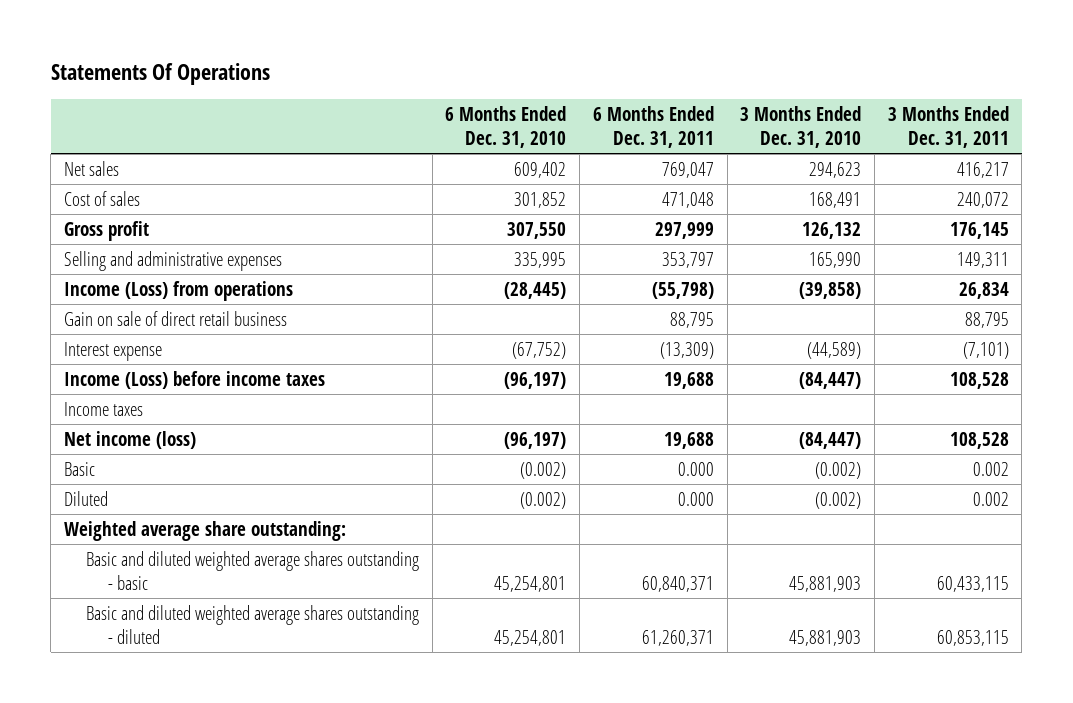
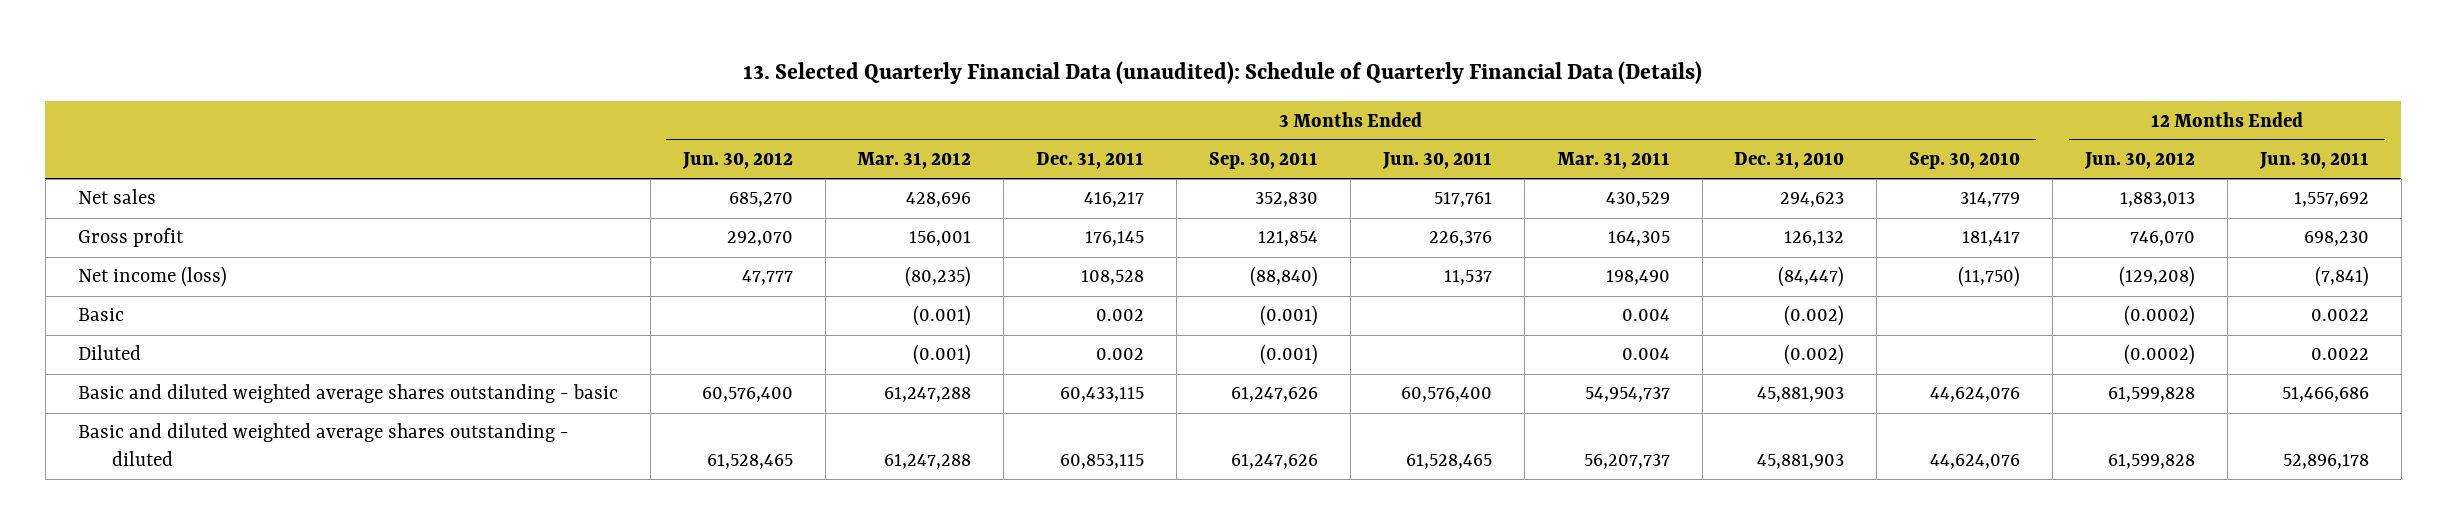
- Statements Of Operations
+ 13. Selected Quarterly Financial Data (unaudited): Schedule of Quarterly Financial Data (Details)
- | 6 Months Ended Dec. 31, 2010 | 6 Months Ended Dec. 31, 2011 | 3 Months Ended Dec. 31, 2010 | 3 Months Ended Dec. 31, 2011
+ | 3 Months Ended Jun. 30, 2012 | 3 Months Ended Mar. 31, 2012 | 3 Months Ended Dec. 31, 2011 | 3 Months Ended Sep. 30, 2011 | 3 Months Ended Jun. 30, 2011 | 3 Months Ended Mar. 31, 2011 | 3 Months Ended Dec. 31, 2010 | 3 Months Ended Sep. 30, 2010 | 12 Months Ended Jun. 30, 2012 | 12 Months Ended Jun. 30, 2011
- Cost of sales | 301,852 | 471,048 | 168,491 | 240,072
- Selling and administrative expenses | 335,995 | 353,797 | 165,990 | 149,311
- Income (Loss) from operations | (28,445) | (55,798) | (39,858) | 26,834
- Gain on sale of direct retail business | | 88,795 | | 88,795
- Interest expense | (67,752) | (13,309) | (44,589) | (7,101)
- Income (Loss) before income taxes | (96,197) | 19,688 | (84,447) | 108,528
- Income taxes
- Weighted average share outstanding:

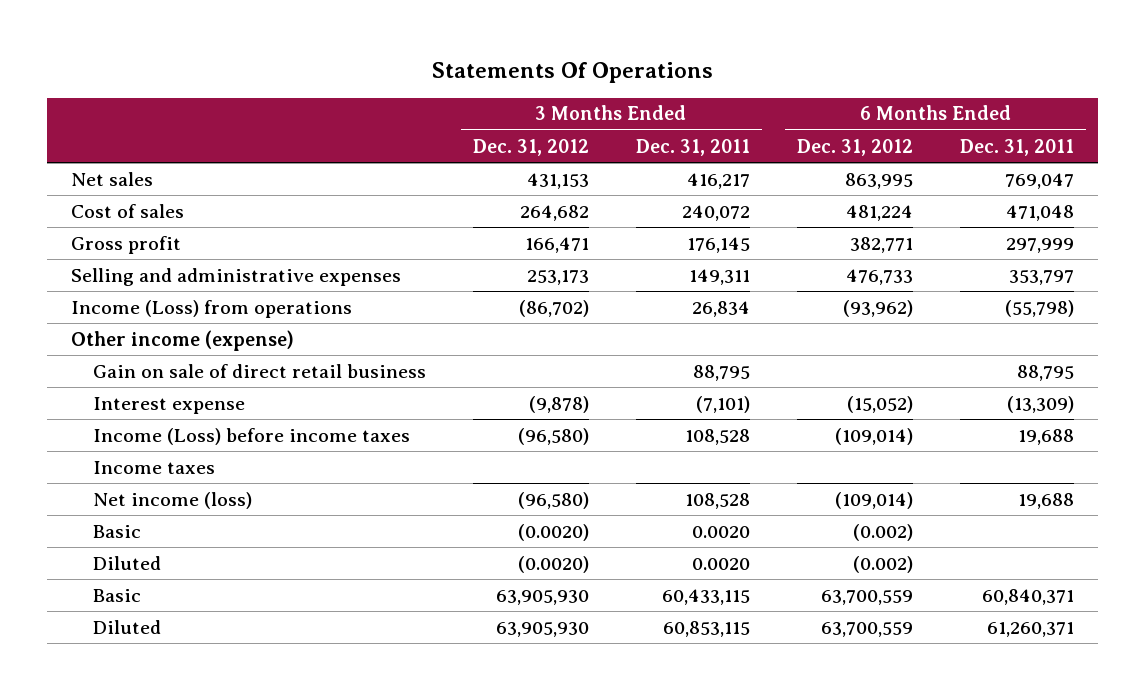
- 13. Selected Quarterly Financial Data (unaudited): Schedule of Quarterly Financial Data (Details)
+ Statements Of Operations
- | 3 Months Ended Jun. 30, 2012 | 3 Months Ended Mar. 31, 2012 | 3 Months Ended Dec. 31, 2011 | 3 Months Ended Sep. 30, 2011 | 3 Months Ended Jun. 30, 2011 | 3 Months Ended Mar. 31, 2011 | 3 Months Ended Dec. 31, 2010 | 3 Months Ended Sep. 30, 2010 | 12 Months Ended Jun. 30, 2012 | 12 Months Ended Jun. 30, 2011
+ | 3 Months Ended Dec. 31, 2012 | 3 Months Ended Dec. 31, 2011 | 6 Months Ended Dec. 31, 2012 | 6 Months Ended Dec. 31, 2011
+ Cost of sales | 264,682 | 240,072 | 481,224 | 471,048
+ Selling and administrative expenses | 253,173 | 149,311 | 476,733 | 353,797
+ Income (Loss) from operations | (86,702) | 26,834 | (93,962) | (55,798)
+ Other income (expense)
+ Gain on sale of direct retail business | | 88,795 | | 88,795
+ Interest expense | (9,878) | (7,101) | (15,052) | (13,309)
+ Income (Loss) before income taxes | (96,580) | 108,528 | (109,014) | 19,688
+ Income taxes
- Basic | | (0.001) | 0.002 | (0.001) | | 0.004 | (0.002) | | (0.0002) | 0.0022
- Diluted | | (0.001) | 0.002 | (0.001) | | 0.004 | (0.002) | | (0.0002) | 0.0022
- Basic and diluted weighted average shares outstanding - basic | 60,576,400 | 61,247,288 | 60,433,115 | 61,247,626 | 60,576,400 | 54,954,737 | 45,881,903 | 44,624,076 | 61,599,828 | 51,466,686
- Basic and diluted weighted average shares outstanding - diluted | 61,528,465 | 61,247,288 | 60,853,115 | 61,247,626 | 61,528,465 | 56,207,737 | 45,881,903 | 44,624,076 | 61,599,828 | 52,896,178
+ Basic | (0.0020) | 0.0020 | (0.002) |
+ Diluted | (0.0020) | 0.0020 | (0.002) |
+ Basic | 63,905,930 | 60,433,115 | 63,700,559 | 60,840,371
+ Diluted | 63,905,930 | 60,853,115 | 63,700,559 | 61,260,371

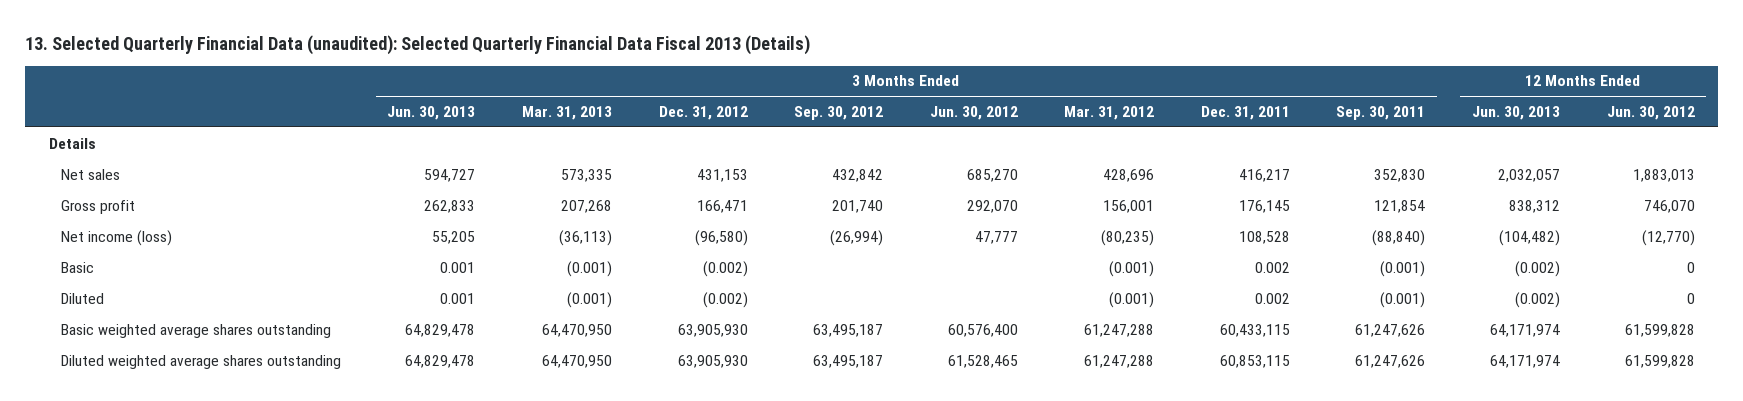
- Statements Of Operations
+ 13. Selected Quarterly Financial Data (unaudited): Selected Quarterly Financial Data Fiscal 2013 (Details)
- | 3 Months Ended Dec. 31, 2012 | 3 Months Ended Dec. 31, 2011 | 6 Months Ended Dec. 31, 2012 | 6 Months Ended Dec. 31, 2011
+ | 3 Months Ended Jun. 30, 2013 | 3 Months Ended Mar. 31, 2013 | 3 Months Ended Dec. 31, 2012 | 3 Months Ended Sep. 30, 2012 | 3 Months Ended Jun. 30, 2012 | 3 Months Ended Mar. 31, 2012 | 3 Months Ended Dec. 31, 2011 | 3 Months Ended Sep. 30, 2011 | 12 Months Ended Jun. 30, 2013 | 12 Months Ended Jun. 30, 2012
+ Details
- Cost of sales | 264,682 | 240,072 | 481,224 | 471,048
- Selling and administrative expenses | 253,173 | 149,311 | 476,733 | 353,797
- Income (Loss) from operations | (86,702) | 26,834 | (93,962) | (55,798)
- Other income (expense)
- Gain on sale of direct retail business | | 88,795 | | 88,795
- Interest expense | (9,878) | (7,101) | (15,052) | (13,309)
- Income (Loss) before income taxes | (96,580) | 108,528 | (109,014) | 19,688
- Income taxes
- Basic | (0.0020) | 0.0020 | (0.002) |
- Diluted | (0.0020) | 0.0020 | (0.002) |
- Basic | 63,905,930 | 60,433,115 | 63,700,559 | 60,840,371
- Diluted | 63,905,930 | 60,853,115 | 63,700,559 | 61,260,371
+ Basic | 0.001 | (0.001) | (0.002) | | | (0.001) | 0.002 | (0.001) | (0.002) | 0
+ Diluted | 0.001 | (0.001) | (0.002) | | | (0.001) | 0.002 | (0.001) | (0.002) | 0
+ Basic weighted average shares outstanding | 64,829,478 | 64,470,950 | 63,905,930 | 63,495,187 | 60,576,400 | 61,247,288 | 60,433,115 | 61,247,626 | 64,171,974 | 61,599,828
+ Diluted weighted average shares outstanding | 64,829,478 | 64,470,950 | 63,905,930 | 63,495,187 | 61,528,465 | 61,247,288 | 60,853,115 | 61,247,626 | 64,171,974 | 61,599,828

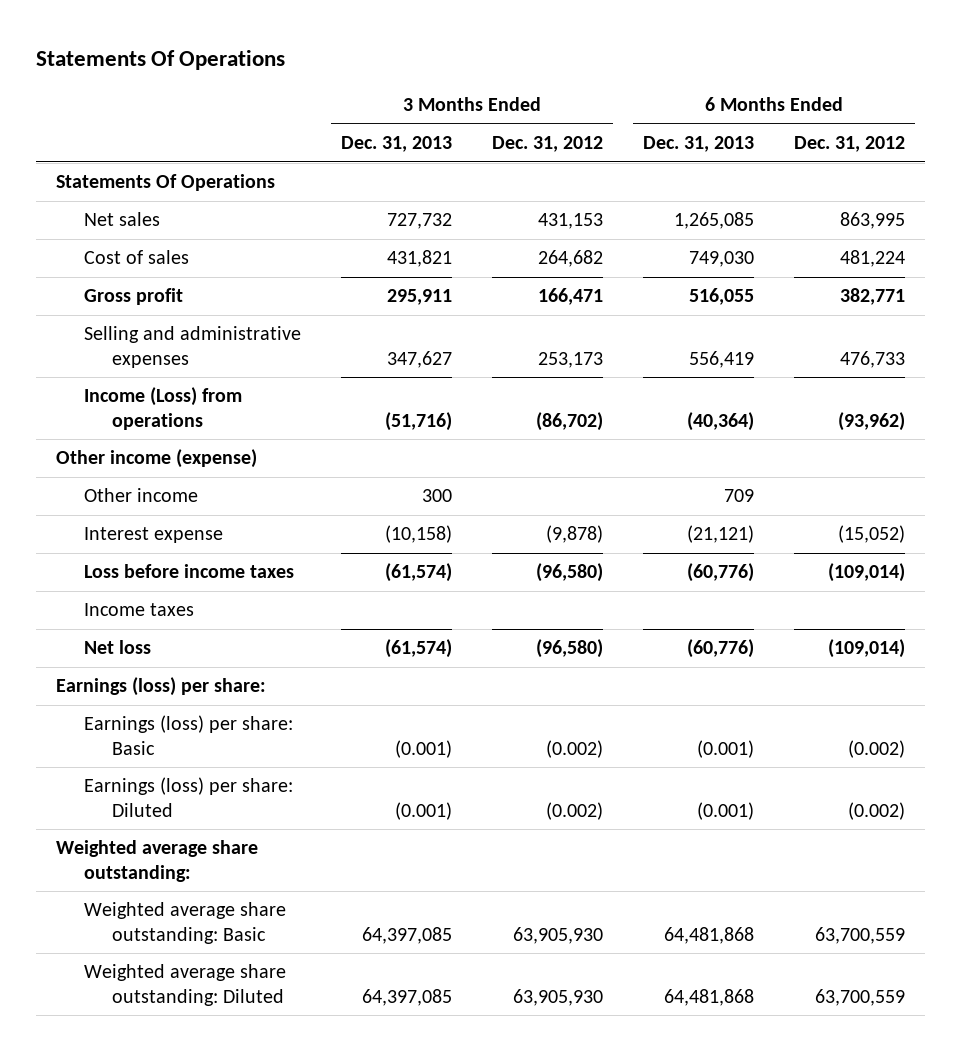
- 13. Selected Quarterly Financial Data (unaudited): Selected Quarterly Financial Data Fiscal 2013 (Details)
+ Statements Of Operations
- | 3 Months Ended Jun. 30, 2013 | 3 Months Ended Mar. 31, 2013 | 3 Months Ended Dec. 31, 2012 | 3 Months Ended Sep. 30, 2012 | 3 Months Ended Jun. 30, 2012 | 3 Months Ended Mar. 31, 2012 | 3 Months Ended Dec. 31, 2011 | 3 Months Ended Sep. 30, 2011 | 12 Months Ended Jun. 30, 2013 | 12 Months Ended Jun. 30, 2012
+ | 3 Months Ended Dec. 31, 2013 | 3 Months Ended Dec. 31, 2012 | 6 Months Ended Dec. 31, 2013 | 6 Months Ended Dec. 31, 2012
- Details
+ Statements Of Operations
+ Cost of sales | 431,821 | 264,682 | 749,030 | 481,224
- Net income (loss) | 55,205 | (36,113) | (96,580) | (26,994) | 47,777 | (80,235) | 108,528 | (88,840) | (104,482) | (12,770)
- Basic | 0.001 | (0.001) | (0.002) | | | (0.001) | 0.002 | (0.001) | (0.002) | 0
- Diluted | 0.001 | (0.001) | (0.002) | | | (0.001) | 0.002 | (0.001) | (0.002) | 0
- Basic weighted average shares outstanding | 64,829,478 | 64,470,950 | 63,905,930 | 63,495,187 | 60,576,400 | 61,247,288 | 60,433,115 | 61,247,626 | 64,171,974 | 61,599,828
- Diluted weighted average shares outstanding | 64,829,478 | 64,470,950 | 63,905,930 | 63,495,187 | 61,528,465 | 61,247,288 | 60,853,115 | 61,247,626 | 64,171,974 | 61,599,828
+ Selling and administrative expenses | 347,627 | 253,173 | 556,419 | 476,733
+ Income (Loss) from operations | (51,716) | (86,702) | (40,364) | (93,962)
+ Other income (expense)
+ Other income | 300 | | 709 |
+ Interest expense | (10,158) | (9,878) | (21,121) | (15,052)
+ Loss before income taxes | (61,574) | (96,580) | (60,776) | (109,014)
+ Income taxes
+ Net loss | (61,574) | (96,580) | (60,776) | (109,014)
+ Earnings (loss) per share:
+ Earnings (loss) per share: Basic | (0.001) | (0.002) | (0.001) | (0.002)
+ Earnings (loss) per share: Diluted | (0.001) | (0.002) | (0.001) | (0.002)
+ Weighted average share outstanding:
+ Weighted average share outstanding: Basic | 64,397,085 | 63,905,930 | 64,481,868 | 63,700,559
+ Weighted average share outstanding: Diluted | 64,397,085 | 63,905,930 | 64,481,868 | 63,700,559

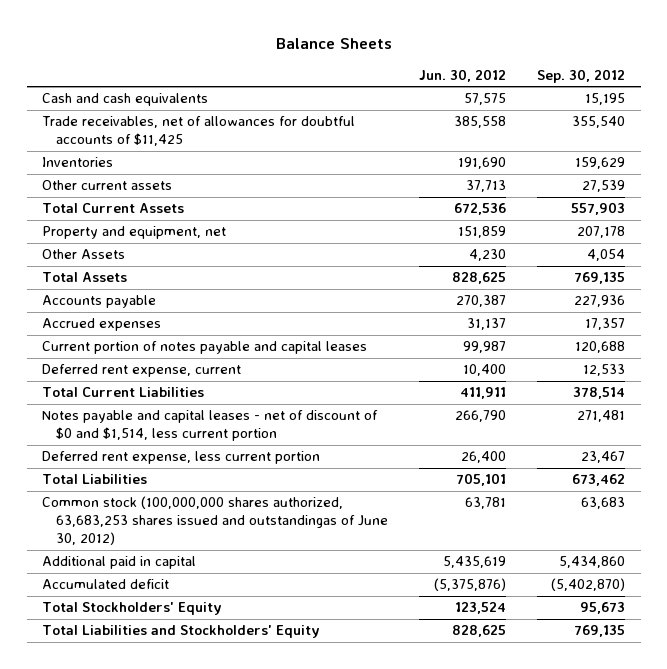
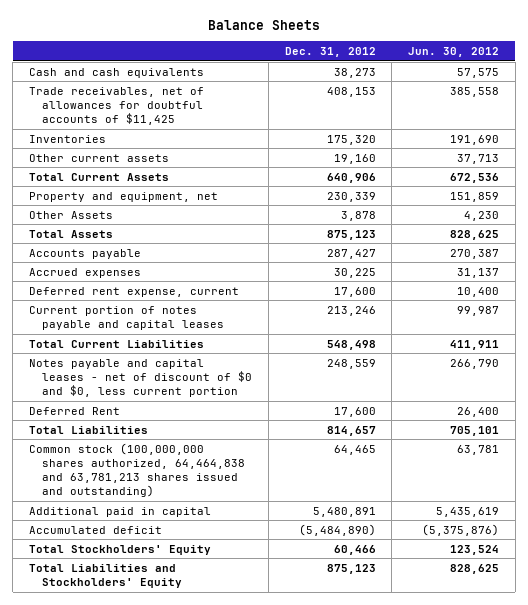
- | Jun. 30, 2012 | Sep. 30, 2012
+ | Dec. 31, 2012 | Jun. 30, 2012
moved down: Current portion of notes payable and capital leases | 213,246 | 99,987
- Notes payable and capital leases - net of discount of $0 and $1,514, less current portion | 266,790 | 271,481
- Deferred rent expense, less current portion | 26,400 | 23,467
+ Notes payable and capital leases - net of discount of $0 and $0, less current portion | 248,559 | 266,790
+ Deferred Rent | 17,600 | 26,400
- Common stock (100,000,000 shares authorized, 63,683,253 shares issued and outstandingas of June 30, 2012) | 63,781 | 63,683
+ Common stock (100,000,000 shares authorized, 64,464,838 and 63,781,213 shares issued and outstanding) | 64,465 | 63,781

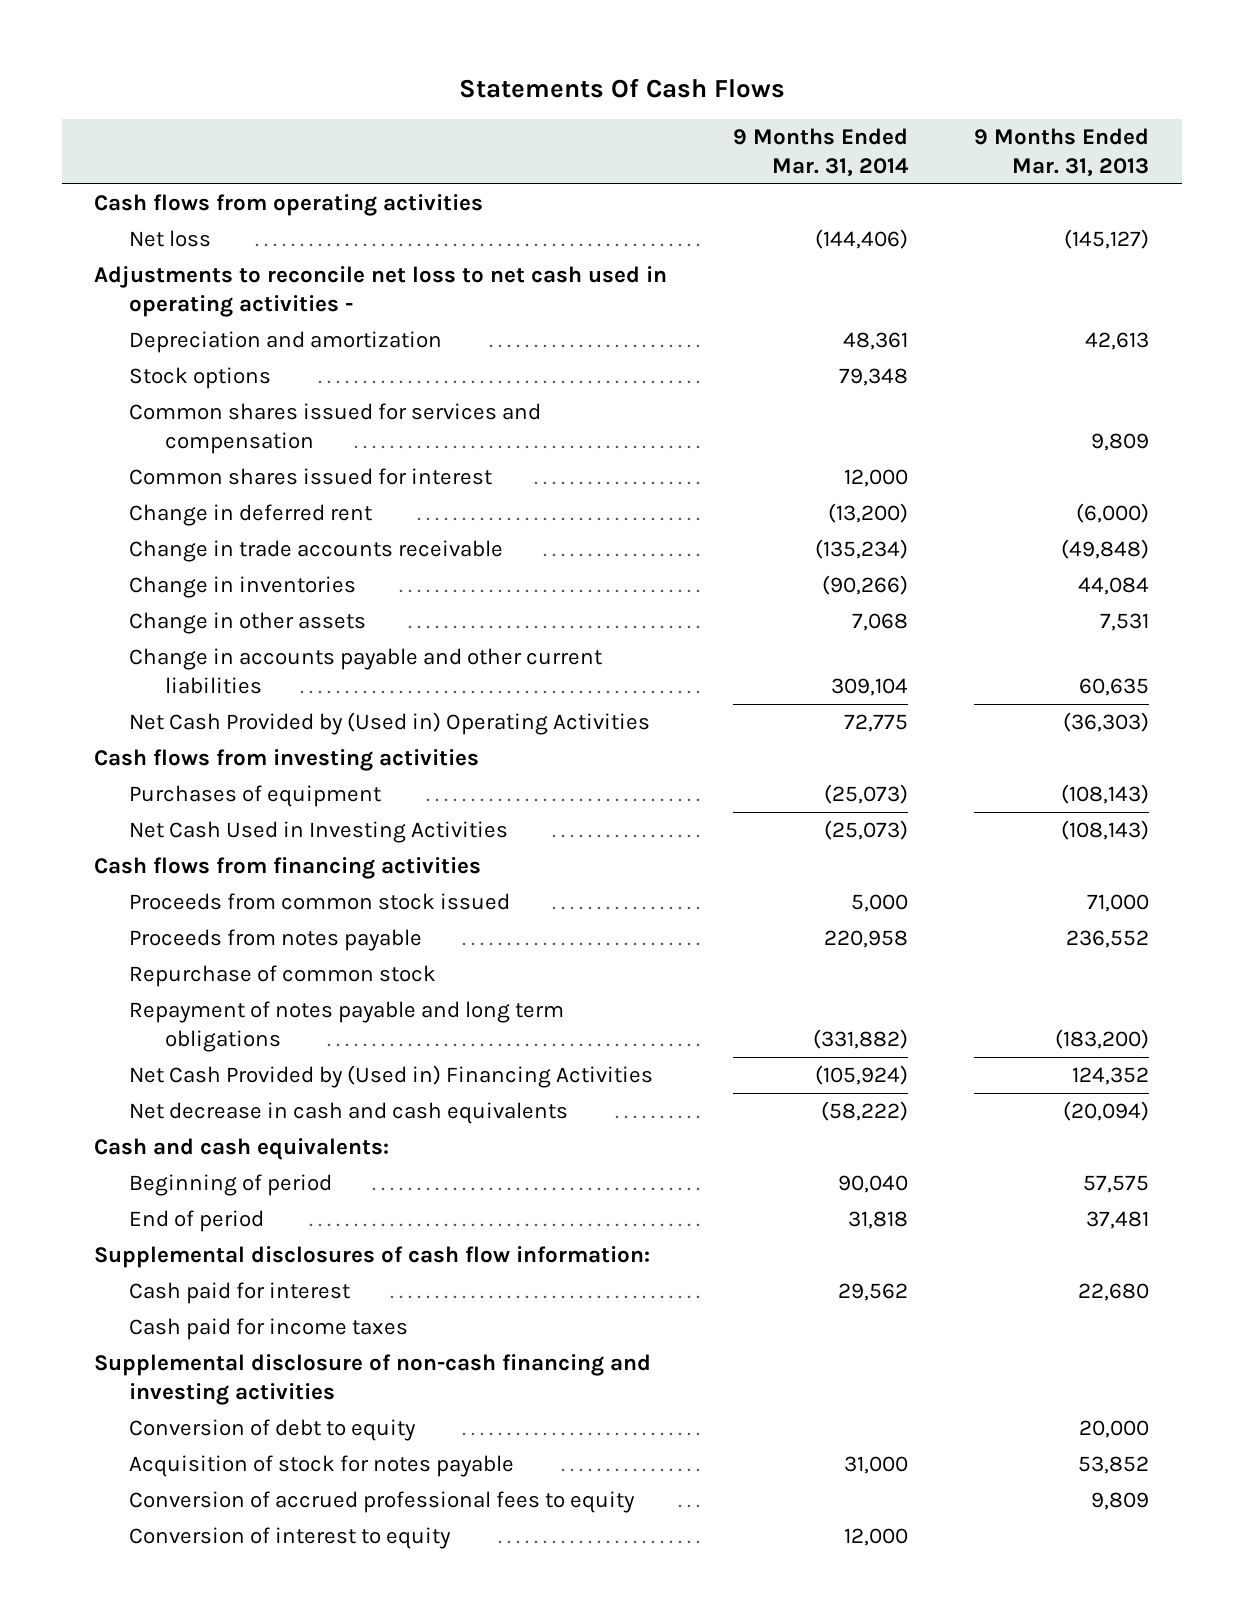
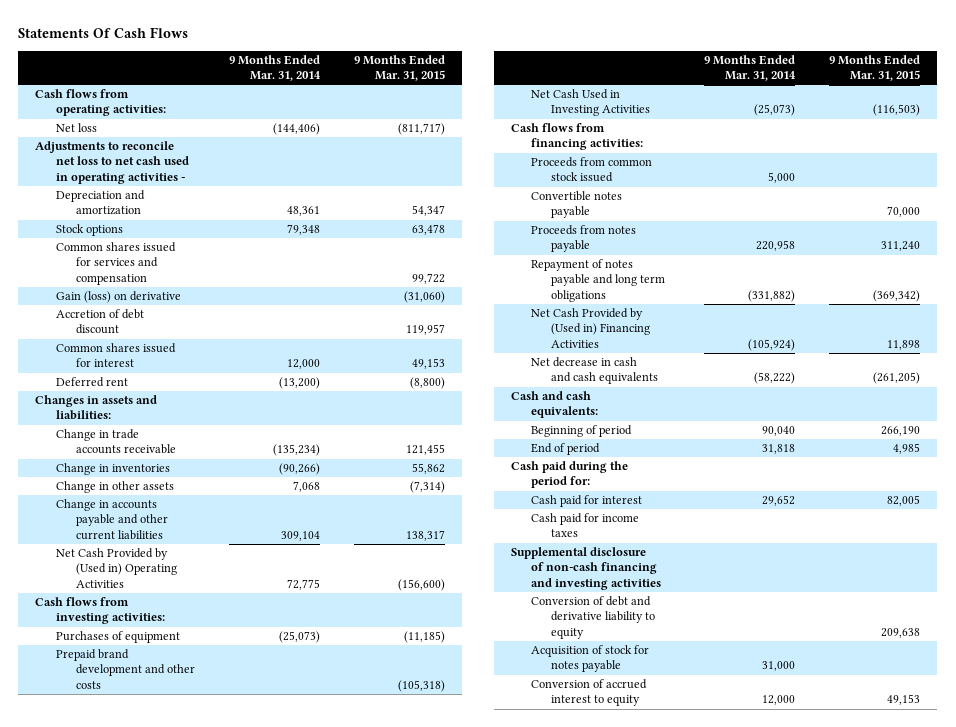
- | 9 Months Ended Mar. 31, 2014 | 9 Months Ended Mar. 31, 2013
+ | 9 Months Ended Mar. 31, 2014 | 9 Months Ended Mar. 31, 2015
- Cash flows from operating activities
+ Cash flows from operating activities:
+ Gain (loss) on derivative | | (31,060)
+ Accretion of debt discount | | 119,957
- Change in deferred rent | (13,200) | (6,000)
+ Deferred rent | (13,200) | (8,800)
+ Changes in assets and liabilities:
- Cash flows from investing activities
+ Cash flows from investing activities:
+ Prepaid brand development and other costs | | (105,318)
- Cash flows from financing activities
+ Cash flows from financing activities:
+ Convertible notes payable | | 70,000
- Repurchase of common stock
- Supplemental disclosures of cash flow information:
- Cash paid for interest | 29,562 | 22,680
+ Cash paid during the period for:
+ Cash paid for interest | 29,652 | 82,005
- Conversion of debt to equity | | 20,000
+ Conversion of debt and derivative liability to equity | | 209,638
- Conversion of accrued professional fees to equity | | 9,809
- Conversion of interest to equity | 12,000 |
+ Conversion of accrued interest to equity | 12,000 | 49,153

